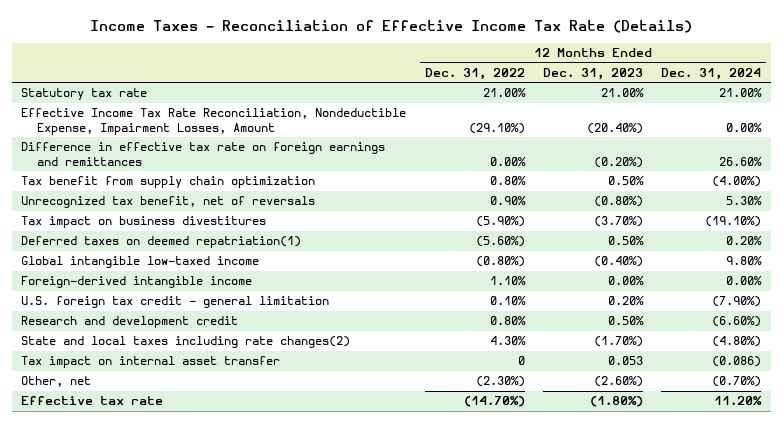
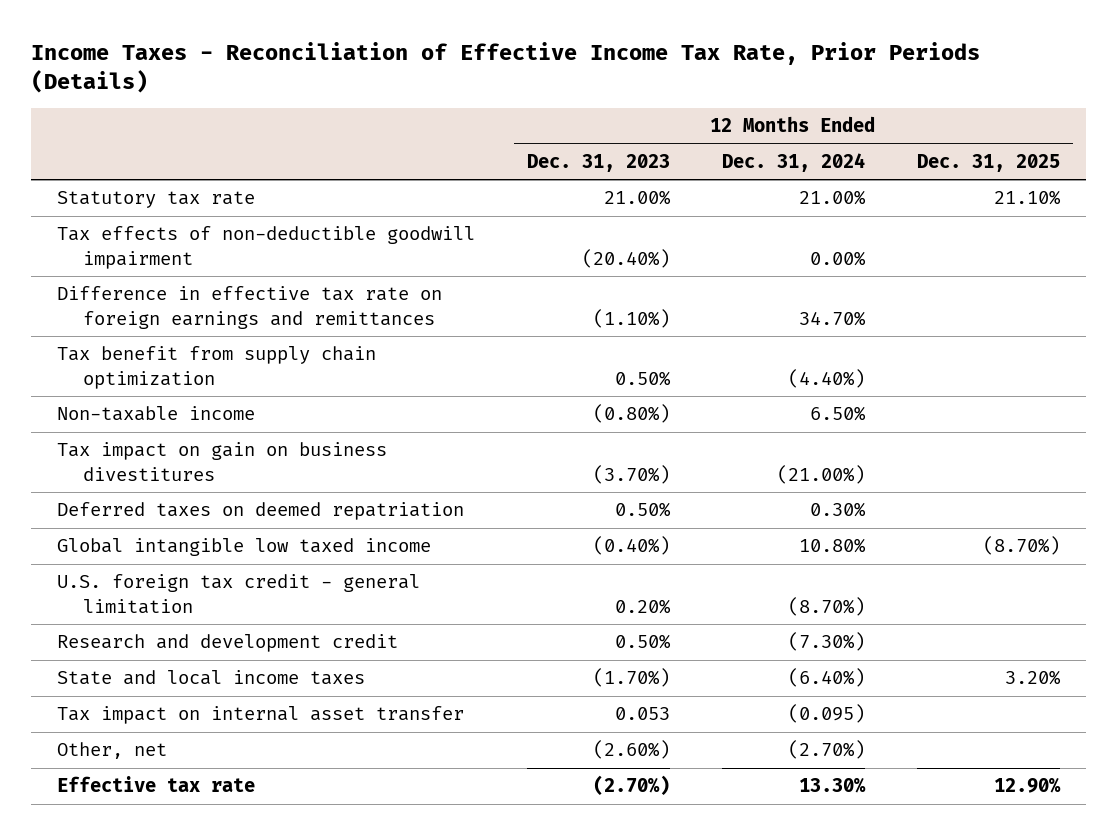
- Income Taxes - Reconciliation of Effective Income Tax Rate (Details)
+ Income Taxes - Reconciliation of Effective Income Tax Rate, Prior Periods (Details)
- | 12 Months Ended Dec. 31, 2022 | 12 Months Ended Dec. 31, 2023 | 12 Months Ended Dec. 31, 2024
+ | 12 Months Ended Dec. 31, 2023 | 12 Months Ended Dec. 31, 2024 | 12 Months Ended Dec. 31, 2025
- Effective Income Tax Rate Reconciliation, Nondeductible Expense, Impairment Losses, Amount | (29.10%) | (20.40%) | 0.00%
- Difference in effective tax rate on foreign earnings and remittances | 0.00% | (0.20%) | 26.60%
- Tax benefit from supply chain optimization | 0.80% | 0.50% | (4.00%)
- Unrecognized tax benefit, net of reversals | 0.90% | (0.80%) | 5.30%
- Tax impact on business divestitures | (5.90%) | (3.70%) | (19.10%)
- Deferred taxes on deemed repatriation(1) | (5.60%) | 0.50% | 0.20%
- Global intangible low-taxed income | (0.80%) | (0.40%) | 9.80%
- Foreign-derived intangible income | 1.10% | 0.00% | 0.00%
- U.S. foreign tax credit - general limitation | 0.10% | 0.20% | (7.90%)
- Research and development credit | 0.80% | 0.50% | (6.60%)
- State and local taxes including rate changes(2) | 4.30% | (1.70%) | (4.80%)
- Tax impact on internal asset transfer | 0 | 0.053 | (0.086)
- Other, net | (2.30%) | (2.60%) | (0.70%)
- Effective tax rate | (14.70%) | (1.80%) | 11.20%
+ Tax effects of non-deductible goodwill impairment | (20.40%) | 0.00% |
+ Difference in effective tax rate on foreign earnings and remittances | (1.10%) | 34.70% |
+ Tax benefit from supply chain optimization | 0.50% | (4.40%) |
+ Non-taxable income | (0.80%) | 6.50% |
+ Tax impact on gain on business divestitures | (3.70%) | (21.00%) |
+ Deferred taxes on deemed repatriation | 0.50% | 0.30% |
+ Global intangible low taxed income | (0.40%) | 10.80% | (8.70%)
+ U.S. foreign tax credit - general limitation | 0.20% | (8.70%) |
+ Research and development credit | 0.50% | (7.30%) |
+ State and local income taxes | (1.70%) | (6.40%) | 3.20%
+ Tax impact on internal asset transfer | 0.053 | (0.095) |
+ Other, net | (2.60%) | (2.70%) |
+ Effective tax rate | (2.70%) | 13.30% | 12.90%

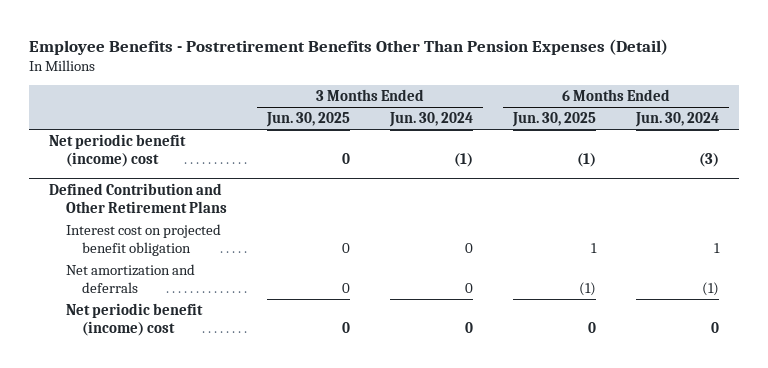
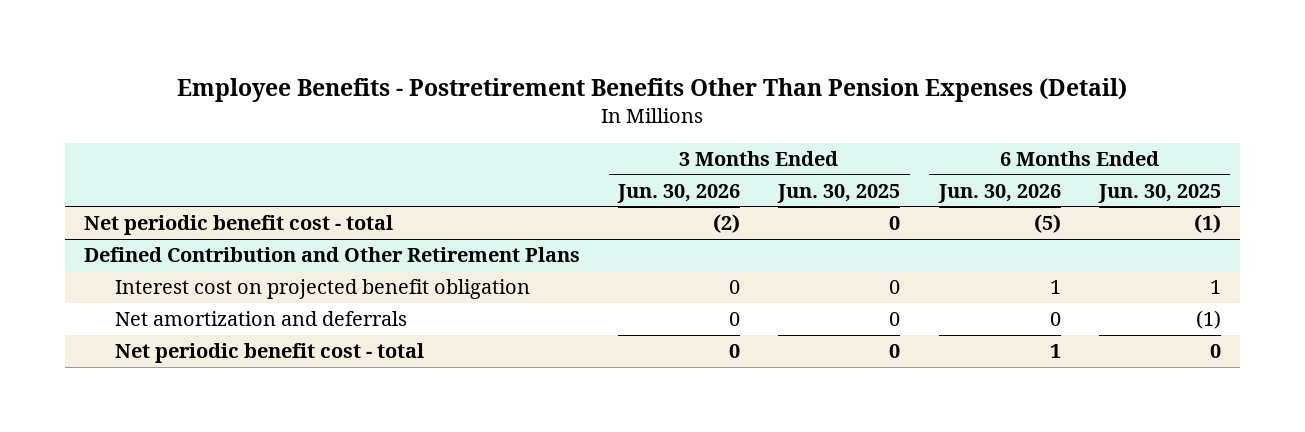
- | 3 Months Ended Jun. 30, 2025 | 3 Months Ended Jun. 30, 2024 | 6 Months Ended Jun. 30, 2025 | 6 Months Ended Jun. 30, 2024
+ | 3 Months Ended Jun. 30, 2026 | 3 Months Ended Jun. 30, 2025 | 6 Months Ended Jun. 30, 2026 | 6 Months Ended Jun. 30, 2025
- Net periodic benefit (income) cost | 0 | (1) | (1) | (3)
+ Net periodic benefit cost - total | (2) | 0 | (5) | (1)
@ Defined Contribution and Other Retirement Plans
- Net periodic benefit (income) cost | 0 | 0 | 0 | 0
+ Net periodic benefit cost - total | 0 | 0 | 1 | 0

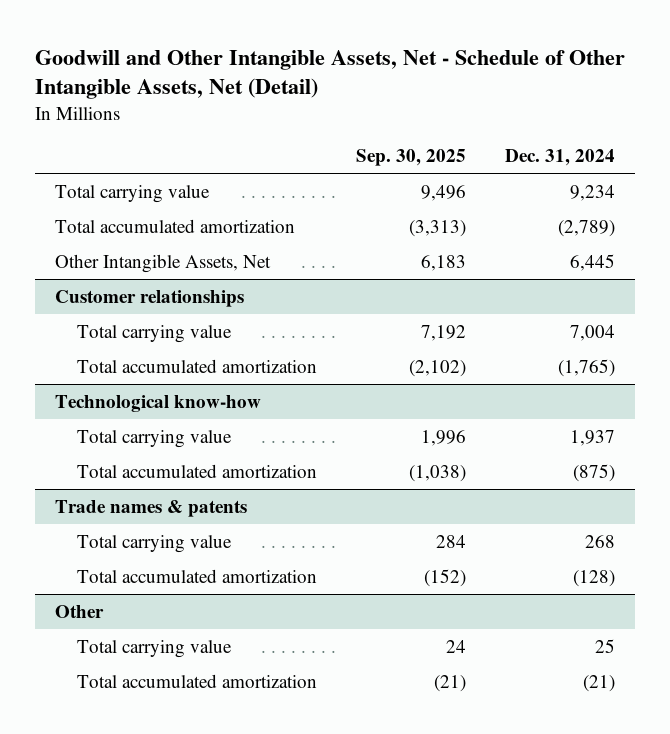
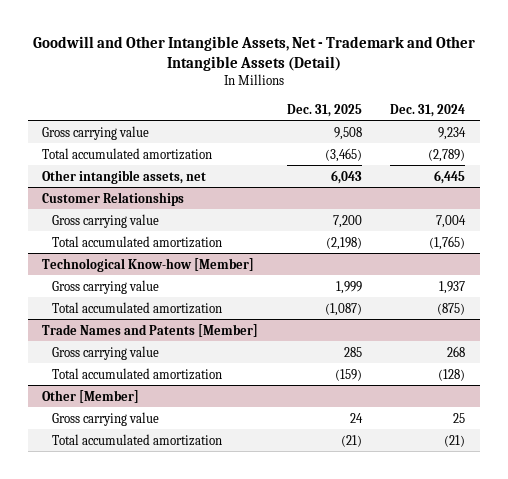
- Goodwill and Other Intangible Assets, Net - Schedule of Other Intangible Assets, Net (Detail)
+ Goodwill and Other Intangible Assets, Net - Trademark and Other Intangible Assets (Detail)
- | Sep. 30, 2025 | Dec. 31, 2024
+ | Dec. 31, 2025 | Dec. 31, 2024
- Total carrying value | 9,496 | 9,234
+ Gross carrying value | 9,508 | 9,234
- Other Intangible Assets, Net | 6,183 | 6,445
- Customer relationships
- Total carrying value | 7,192 | 7,004
+ Other intangible assets, net | 6,043 | 6,445
+ Customer Relationships
+ Gross carrying value | 7,200 | 7,004
- Technological know-how
- Total carrying value | 1,996 | 1,937
+ Technological Know-how [Member]
+ Gross carrying value | 1,999 | 1,937
- Trade names & patents
- Total carrying value | 284 | 268
+ Trade Names and Patents [Member]
+ Gross carrying value | 285 | 268
- Other
- Total carrying value | 24 | 25
+ Other [Member]
+ Gross carrying value | 24 | 25

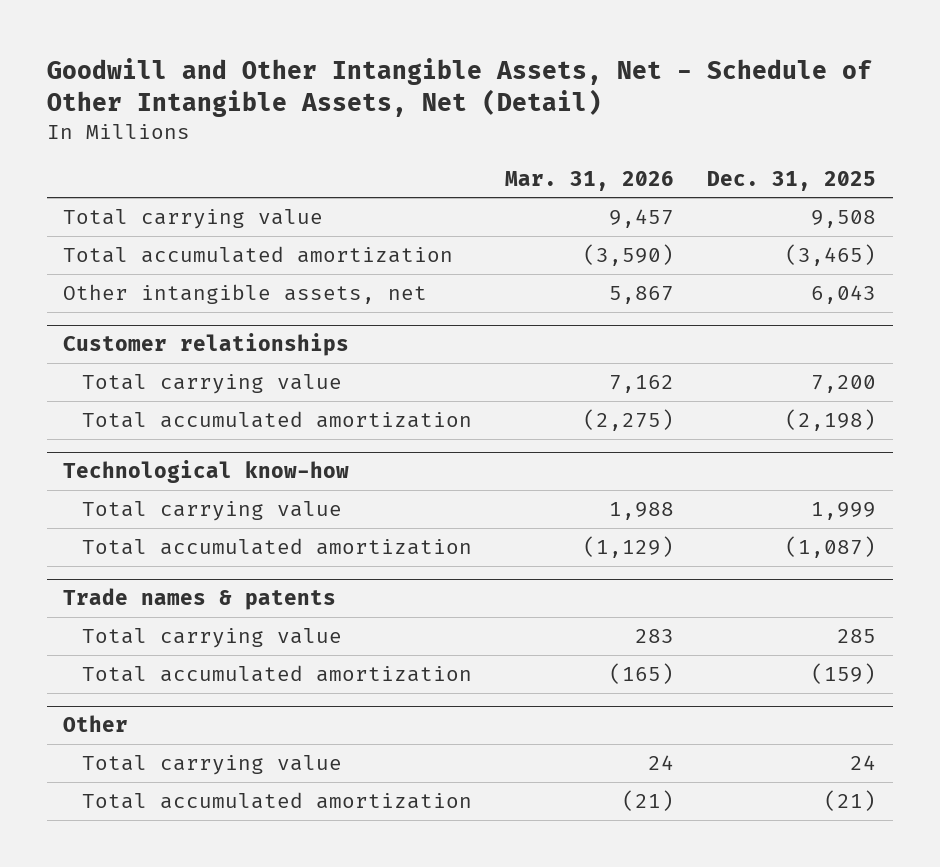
- Goodwill and Other Intangible Assets, Net - Trademark and Other Intangible Assets (Detail)
+ Goodwill and Other Intangible Assets, Net - Schedule of Other Intangible Assets, Net (Detail)
- | Dec. 31, 2025 | Dec. 31, 2024
+ | Mar. 31, 2026 | Dec. 31, 2025
- Gross carrying value | 9,508 | 9,234
+ Total carrying value | 9,457 | 9,508
- Customer Relationships
- Gross carrying value | 7,200 | 7,004
+ Customer relationships
+ Total carrying value | 7,162 | 7,200
- Technological Know-how [Member]
- Gross carrying value | 1,999 | 1,937
+ Technological know-how
+ Total carrying value | 1,988 | 1,999
- Trade Names and Patents [Member]
- Gross carrying value | 285 | 268
+ Trade names & patents
+ Total carrying value | 283 | 285
- Other [Member]
- Gross carrying value | 24 | 25
+ Other
+ Total carrying value | 24 | 24

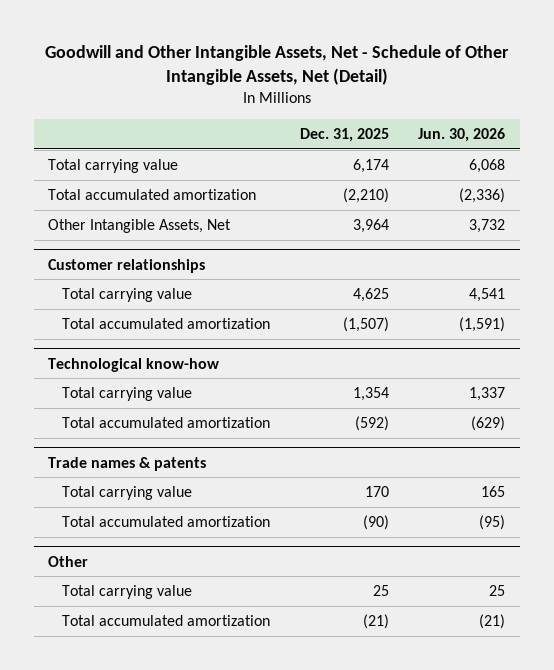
- | Mar. 31, 2026 | Dec. 31, 2025
+ | Dec. 31, 2025 | Jun. 30, 2026
- Total carrying value | 9,457 | 9,508
- Total accumulated amortization | (3,590) | (3,465)
- Other intangible assets, net | 5,867 | 6,043
+ Total carrying value | 6,174 | 6,068
+ Total accumulated amortization | (2,210) | (2,336)
+ Other Intangible Assets, Net | 3,964 | 3,732
@ Customer relationships
- Total carrying value | 7,162 | 7,200
- Total accumulated amortization | (2,275) | (2,198)
+ Total carrying value | 4,625 | 4,541
+ Total accumulated amortization | (1,507) | (1,591)
@ Technological know-how
- Total carrying value | 1,988 | 1,999
- Total accumulated amortization | (1,129) | (1,087)
+ Total carrying value | 1,354 | 1,337
+ Total accumulated amortization | (592) | (629)
@ Trade names & patents
- Total carrying value | 283 | 285
- Total accumulated amortization | (165) | (159)
+ Total carrying value | 170 | 165
+ Total accumulated amortization | (90) | (95)
@ Other
- Total carrying value | 24 | 24
+ Total carrying value | 25 | 25

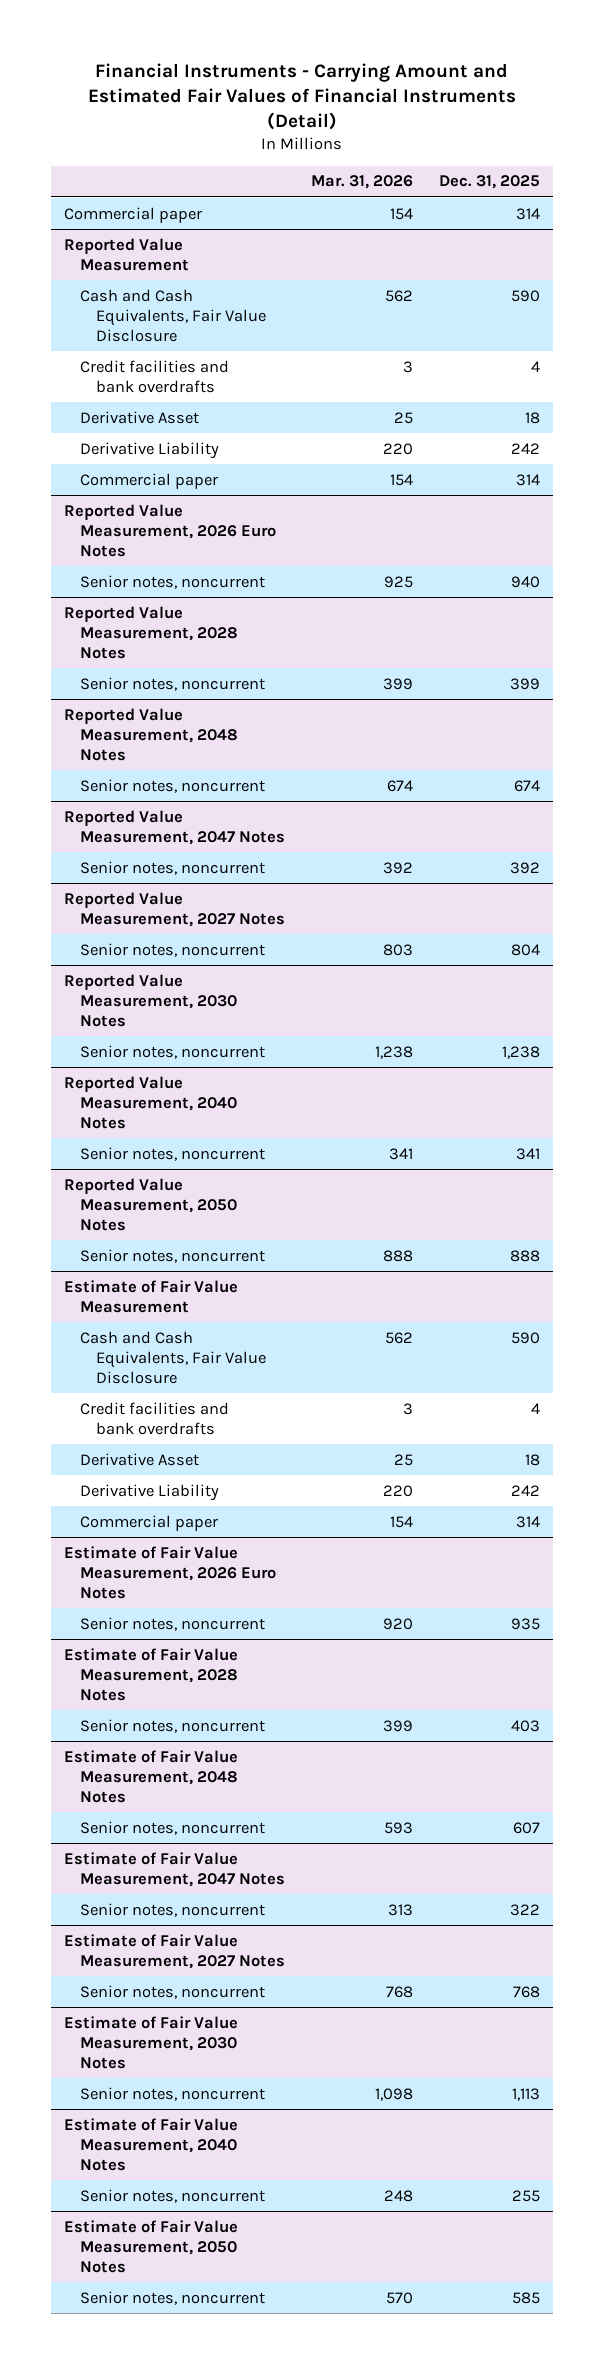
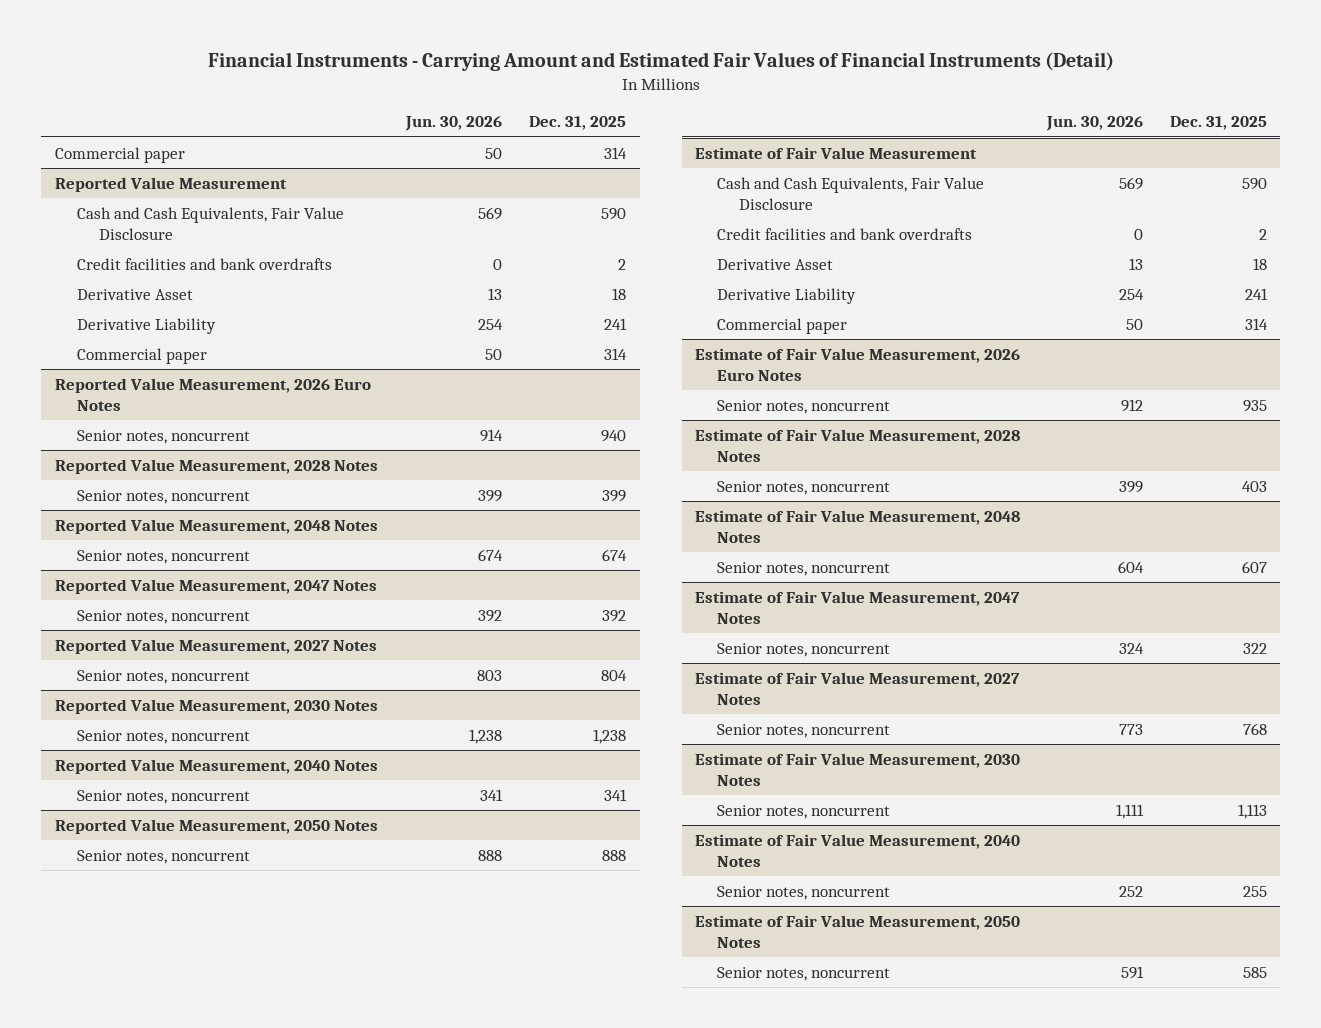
- | Mar. 31, 2026 | Dec. 31, 2025
+ | Jun. 30, 2026 | Dec. 31, 2025
@ Reported Value Measurement
- Credit facilities and bank overdrafts | 3 | 4
+ Credit facilities and bank overdrafts | 0 | 2
- Derivative Liability | 220 | 242
+ Derivative Liability | 254 | 241
@ Estimate of Fair Value Measurement
- Credit facilities and bank overdrafts | 3 | 4
+ Credit facilities and bank overdrafts | 0 | 2
- Derivative Liability | 220 | 242
+ Derivative Liability | 254 | 241

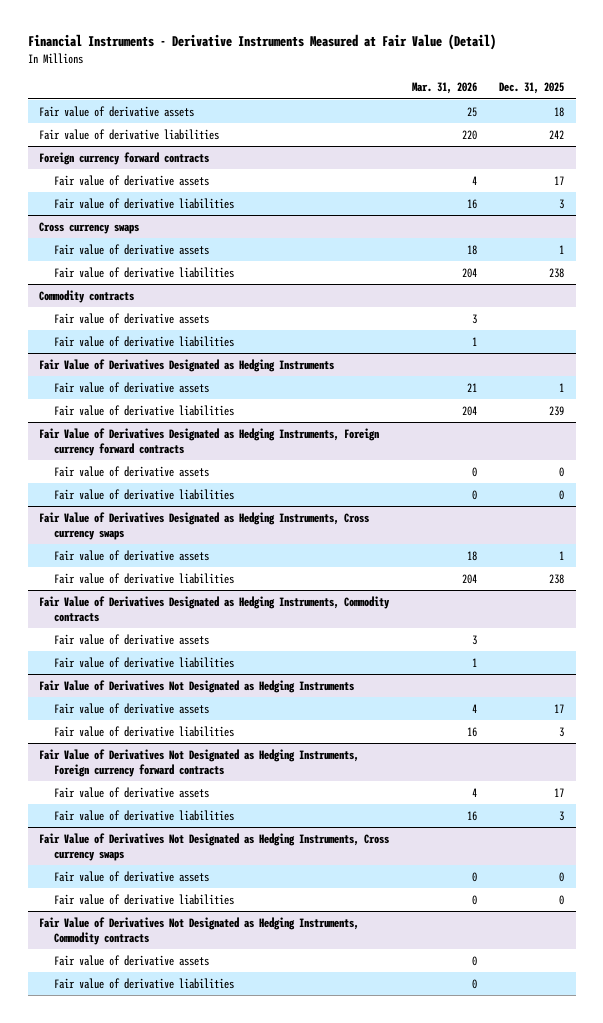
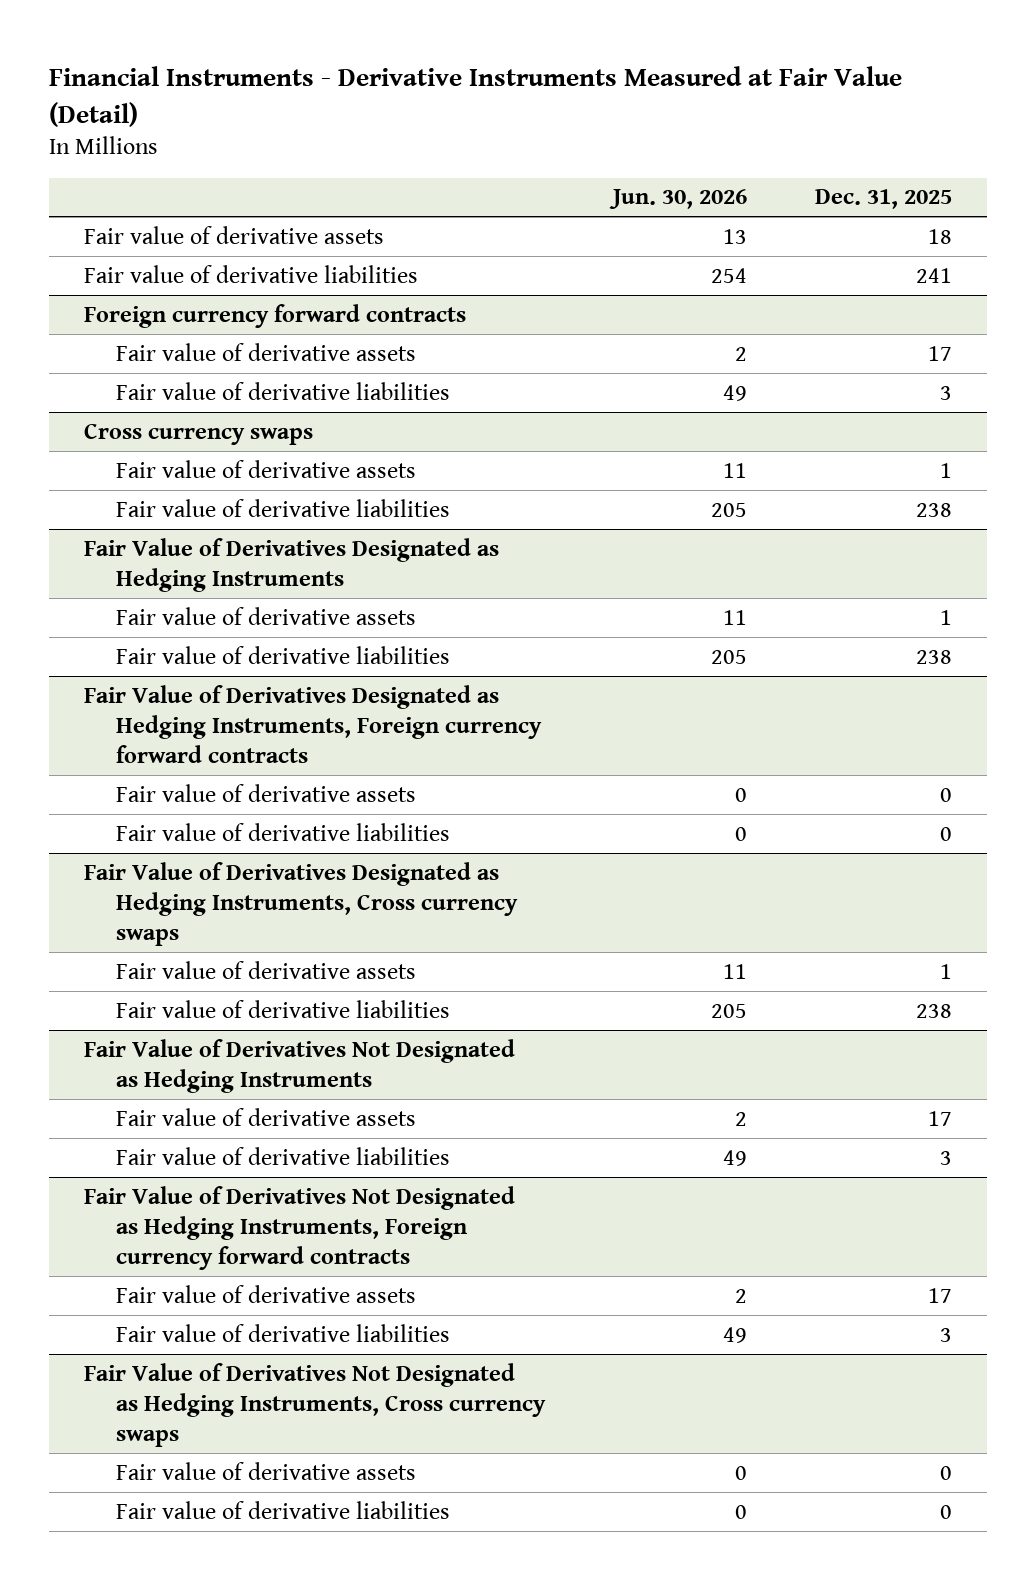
- | Mar. 31, 2026 | Dec. 31, 2025
+ | Jun. 30, 2026 | Dec. 31, 2025
- Fair value of derivative liabilities | 220 | 242
+ Fair value of derivative liabilities | 254 | 241
- Commodity contracts
- Fair value of derivative assets | 3 |
- Fair value of derivative liabilities | 1 |
@ Fair Value of Derivatives Designated as Hedging Instruments
- Fair value of derivative liabilities | 204 | 239
+ Fair value of derivative liabilities | 205 | 238
- Fair Value of Derivatives Designated as Hedging Instruments, Commodity contracts
- Fair value of derivative assets | 3 |
- Fair value of derivative liabilities | 1 |
- Fair Value of Derivatives Not Designated as Hedging Instruments, Commodity contracts
- Fair value of derivative assets | 0 |
- Fair value of derivative liabilities | 0 |

